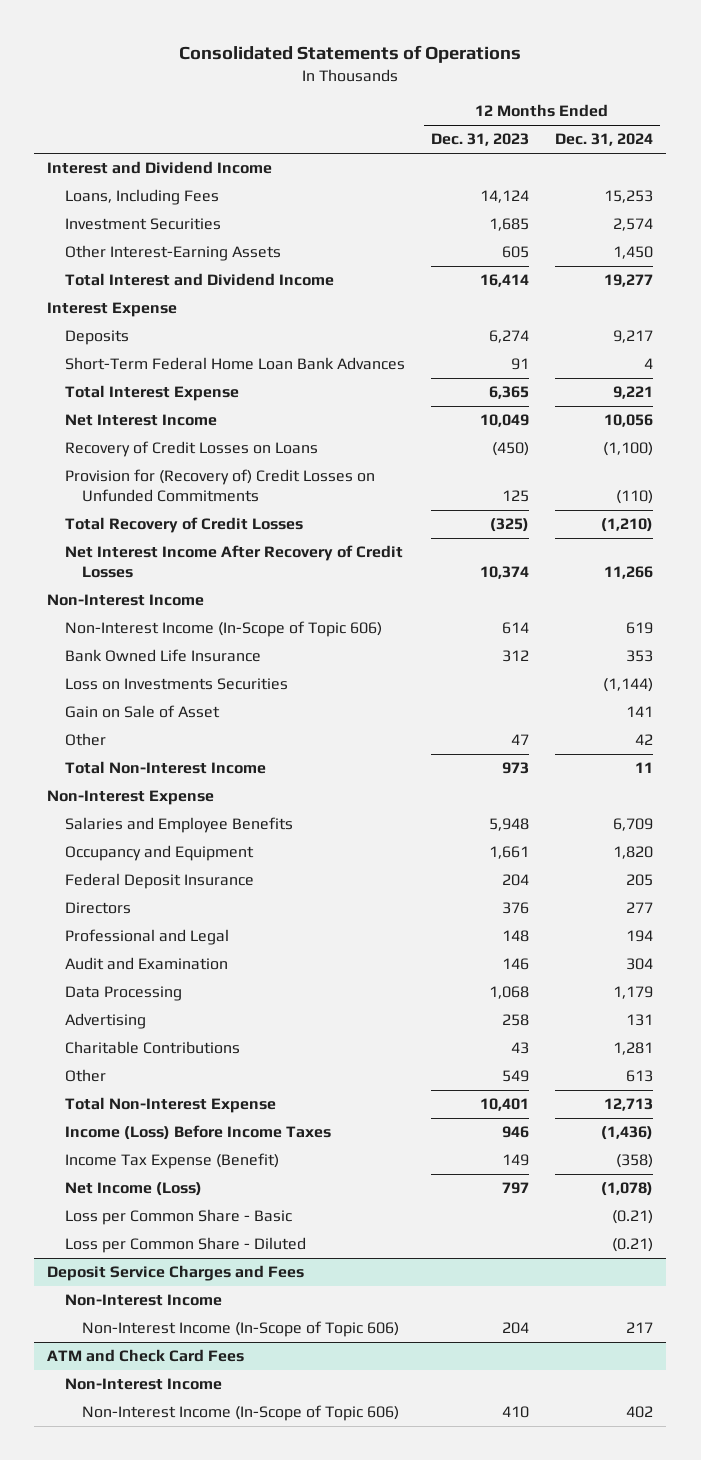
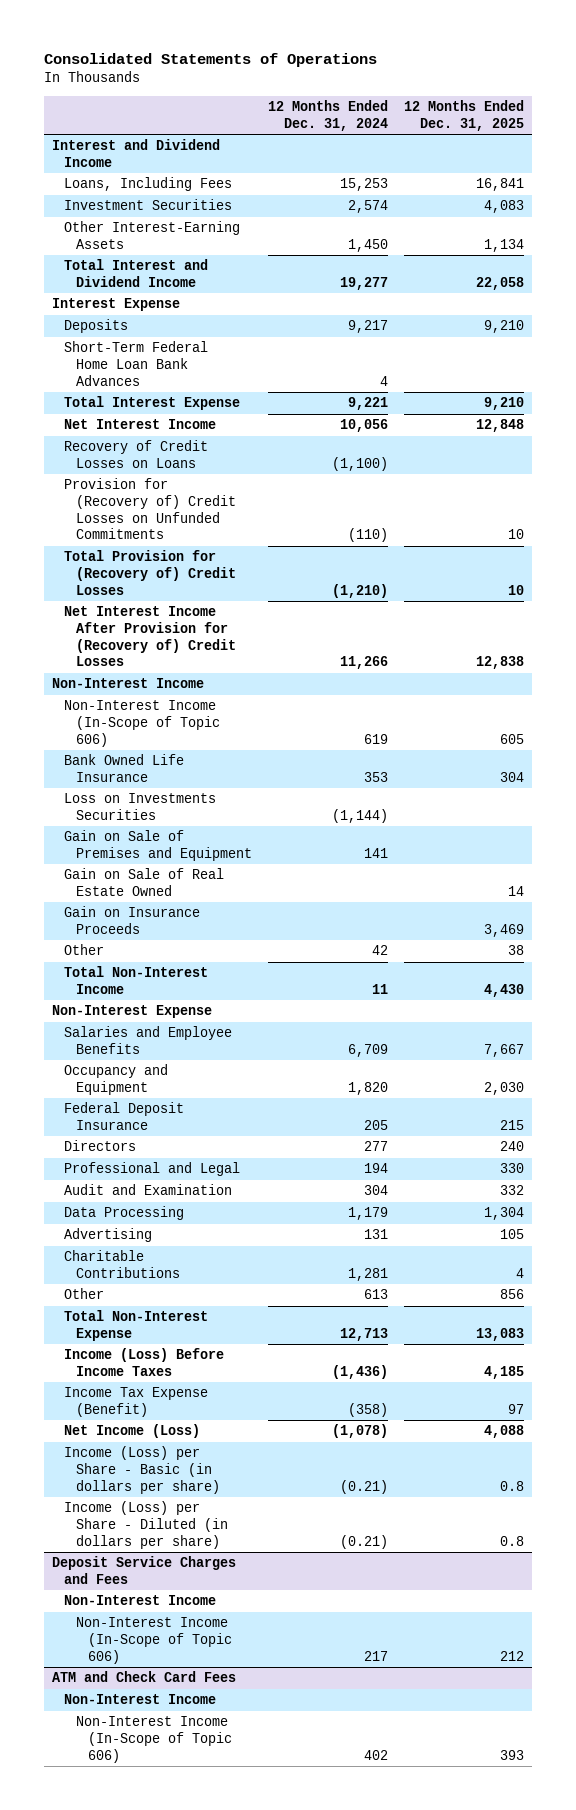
- | 12 Months Ended Dec. 31, 2023 | 12 Months Ended Dec. 31, 2024
+ | 12 Months Ended Dec. 31, 2024 | 12 Months Ended Dec. 31, 2025
- Total Recovery of Credit Losses | (325) | (1,210)
- Net Interest Income After Recovery of Credit Losses | 10,374 | 11,266
+ Total Provision for (Recovery of) Credit Losses | (1,210) | 10
+ Net Interest Income After Provision for (Recovery of) Credit Losses | 11,266 | 12,838
- Gain on Sale of Asset | | 141
+ Gain on Sale of Premises and Equipment | 141 |
+ Gain on Sale of Real Estate Owned | | 14
+ Gain on Insurance Proceeds | | 3,469
- Loss per Common Share - Basic | | (0.21)
- Loss per Common Share - Diluted | | (0.21)
+ Income (Loss) per Share - Basic (in dollars per share) | (0.21) | 0.8
+ Income (Loss) per Share - Diluted (in dollars per share) | (0.21) | 0.8

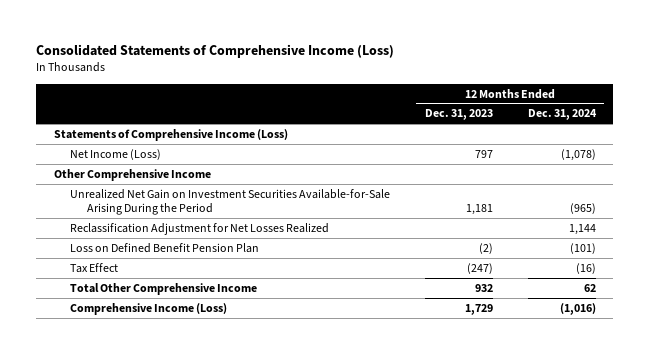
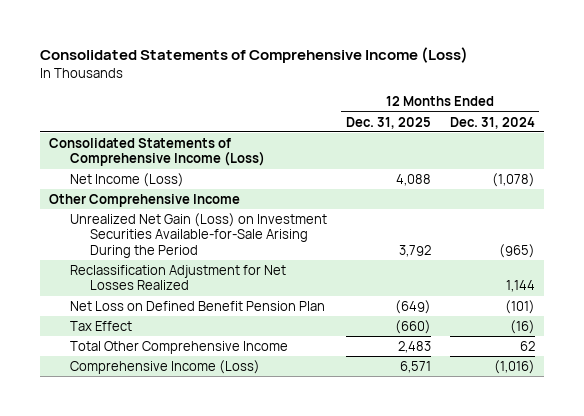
- | 12 Months Ended Dec. 31, 2023 | 12 Months Ended Dec. 31, 2024
+ | 12 Months Ended Dec. 31, 2025 | 12 Months Ended Dec. 31, 2024
- Statements of Comprehensive Income (Loss)
+ Consolidated Statements of Comprehensive Income (Loss)
- Unrealized Net Gain on Investment Securities Available-for-Sale Arising During the Period | 1,181 | (965)
+ Unrealized Net Gain (Loss) on Investment Securities Available-for-Sale Arising During the Period | 3,792 | (965)
- Loss on Defined Benefit Pension Plan | (2) | (101)
+ Net Loss on Defined Benefit Pension Plan | (649) | (101)

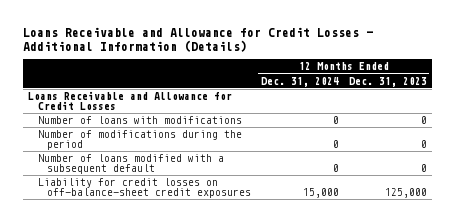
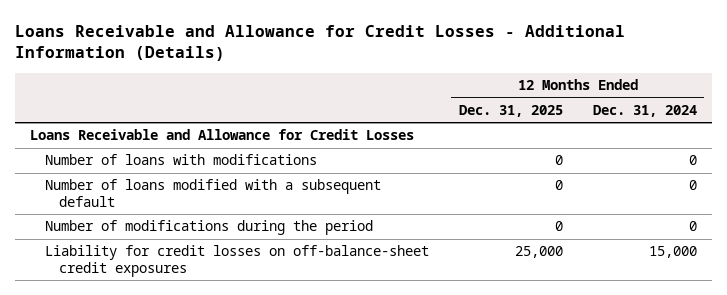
- | 12 Months Ended Dec. 31, 2024 | 12 Months Ended Dec. 31, 2023
+ | 12 Months Ended Dec. 31, 2025 | 12 Months Ended Dec. 31, 2024
moved down: Number of modifications during the period | 0 | 0

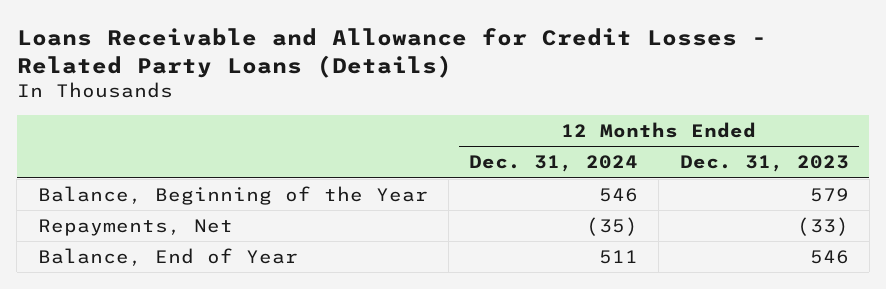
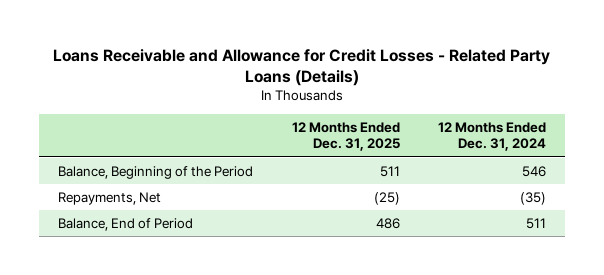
- | 12 Months Ended Dec. 31, 2024 | 12 Months Ended Dec. 31, 2023
+ | 12 Months Ended Dec. 31, 2025 | 12 Months Ended Dec. 31, 2024
- Balance, Beginning of the Year | 546 | 579
+ Balance, Beginning of the Period | 511 | 546
- Balance, End of Year | 511 | 546
+ Balance, End of Period | 486 | 511

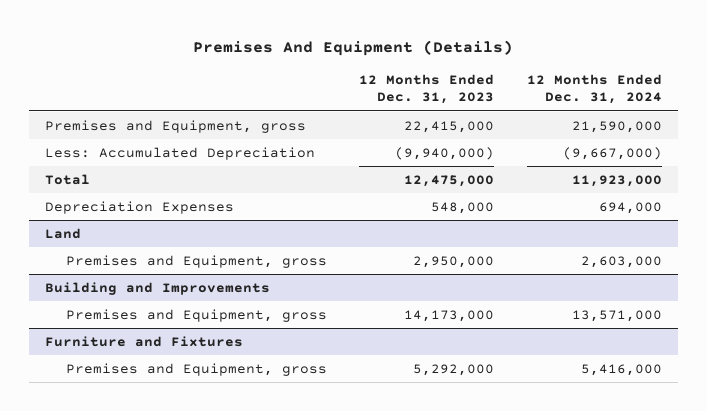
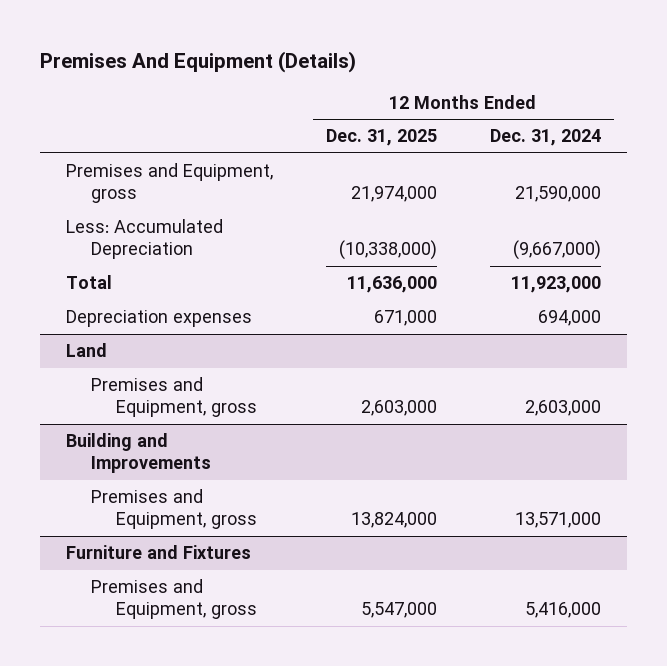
- | 12 Months Ended Dec. 31, 2023 | 12 Months Ended Dec. 31, 2024
+ | 12 Months Ended Dec. 31, 2025 | 12 Months Ended Dec. 31, 2024
- Depreciation Expenses | 548,000 | 694,000
+ Depreciation expenses | 671,000 | 694,000

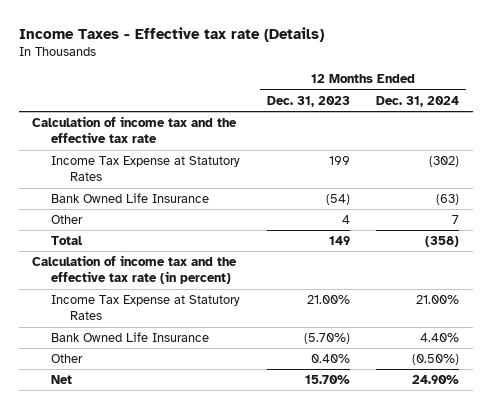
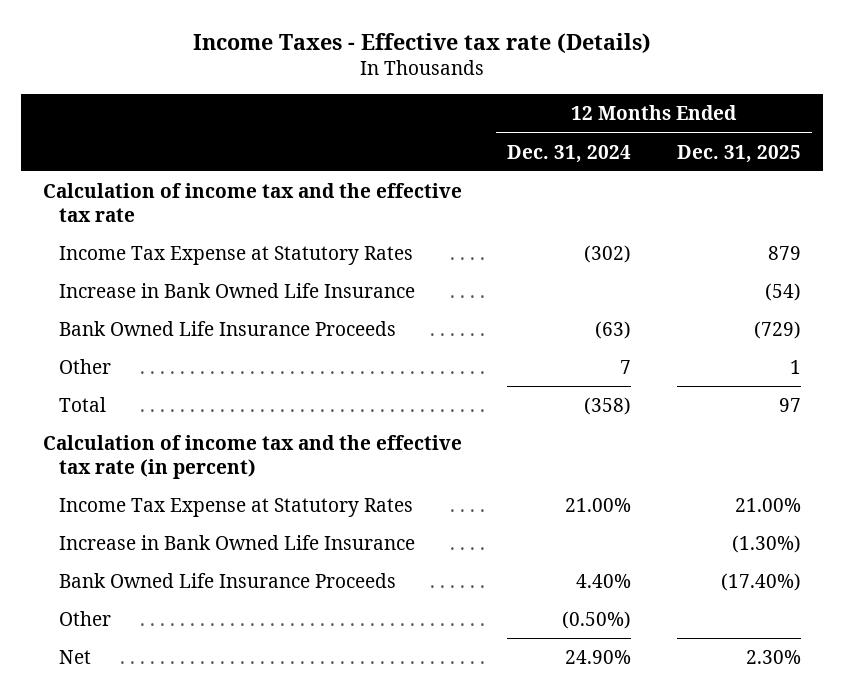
- | 12 Months Ended Dec. 31, 2023 | 12 Months Ended Dec. 31, 2024
+ | 12 Months Ended Dec. 31, 2024 | 12 Months Ended Dec. 31, 2025
- Bank Owned Life Insurance | (54) | (63)
+ Increase in Bank Owned Life Insurance | | (54)
+ Bank Owned Life Insurance Proceeds | (63) | (729)
- Bank Owned Life Insurance | (5.70%) | 4.40%
+ Increase in Bank Owned Life Insurance | | (1.30%)
+ Bank Owned Life Insurance Proceeds | 4.40% | (17.40%)

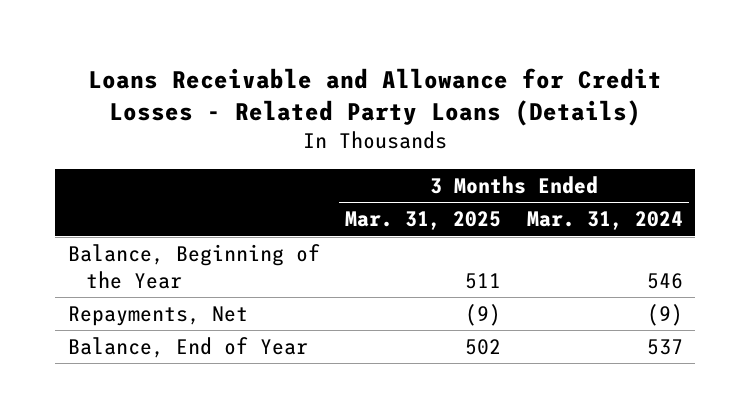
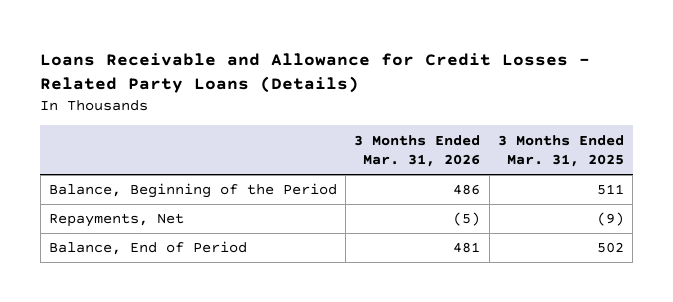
- | 3 Months Ended Mar. 31, 2025 | 3 Months Ended Mar. 31, 2024
+ | 3 Months Ended Mar. 31, 2026 | 3 Months Ended Mar. 31, 2025
- Balance, Beginning of the Year | 511 | 546
+ Balance, Beginning of the Period | 486 | 511
- Balance, End of Year | 502 | 537
+ Balance, End of Period | 481 | 502

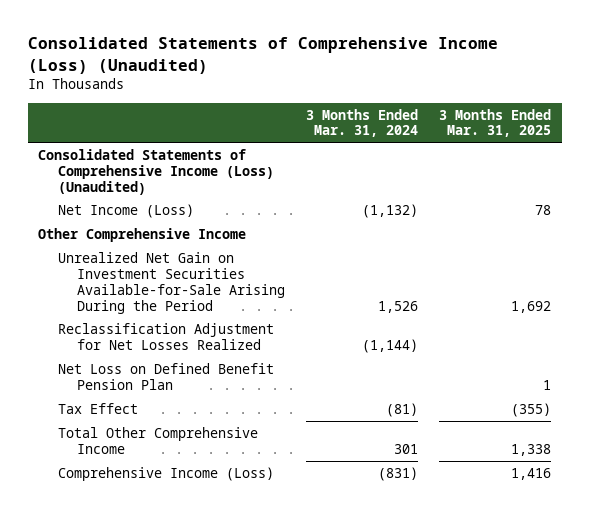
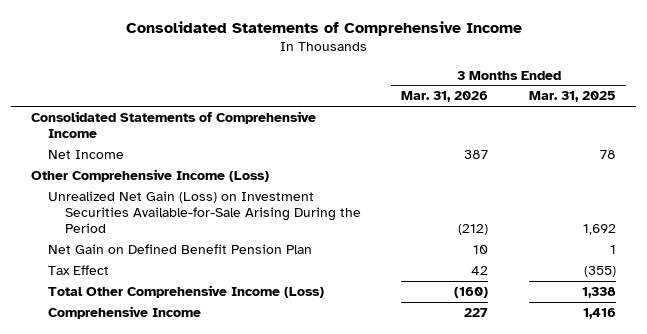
- Consolidated Statements of Comprehensive Income (Loss) (Unaudited)
+ Consolidated Statements of Comprehensive Income
- | 3 Months Ended Mar. 31, 2024 | 3 Months Ended Mar. 31, 2025
+ | 3 Months Ended Mar. 31, 2026 | 3 Months Ended Mar. 31, 2025
- Consolidated Statements of Comprehensive Income (Loss) (Unaudited)
- Net Income (Loss) | (1,132) | 78
- Other Comprehensive Income
- Unrealized Net Gain on Investment Securities Available-for-Sale Arising During the Period | 1,526 | 1,692
- Reclassification Adjustment for Net Losses Realized | (1,144) |
- Net Loss on Defined Benefit Pension Plan | | 1
+ Consolidated Statements of Comprehensive Income
+ Net Income | 387 | 78
+ Other Comprehensive Income (Loss)
+ Unrealized Net Gain (Loss) on Investment Securities Available-for-Sale Arising During the Period | (212) | 1,692
+ Net Gain on Defined Benefit Pension Plan | 10 | 1
- Total Other Comprehensive Income | 301 | 1,338
- Comprehensive Income (Loss) | (831) | 1,416
+ Total Other Comprehensive Income (Loss) | (160) | 1,338
+ Comprehensive Income | 227 | 1,416

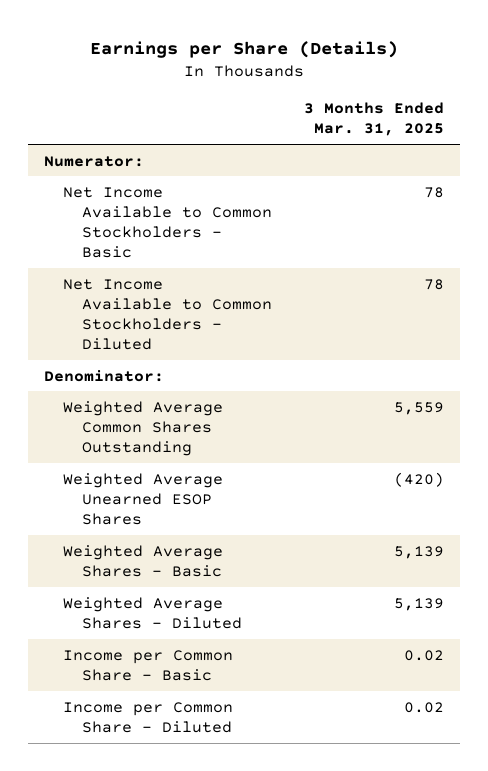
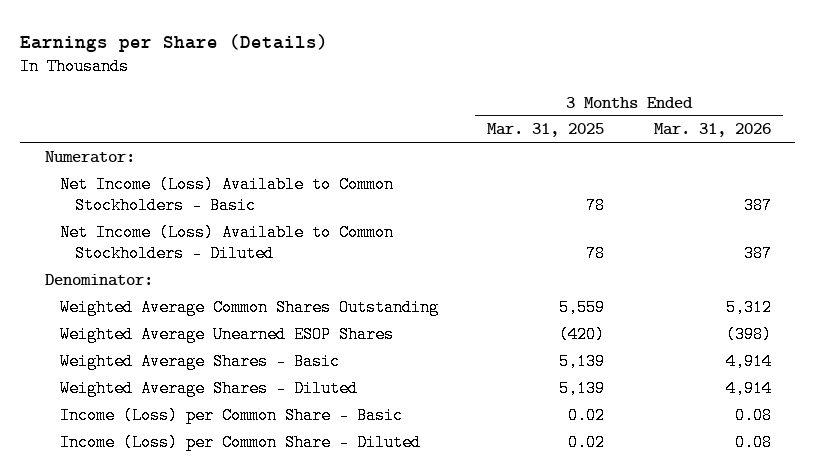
- | 3 Months Ended Mar. 31, 2025
+ | 3 Months Ended Mar. 31, 2025 | 3 Months Ended Mar. 31, 2026
- Net Income Available to Common Stockholders - Basic | 78
- Net Income Available to Common Stockholders - Diluted | 78
+ Net Income (Loss) Available to Common Stockholders - Basic | 78 | 387
+ Net Income (Loss) Available to Common Stockholders - Diluted | 78 | 387
- Income per Common Share - Basic | 0.02
- Income per Common Share - Diluted | 0.02
+ Income (Loss) per Common Share - Basic | 0.02 | 0.08
+ Income (Loss) per Common Share - Diluted | 0.02 | 0.08

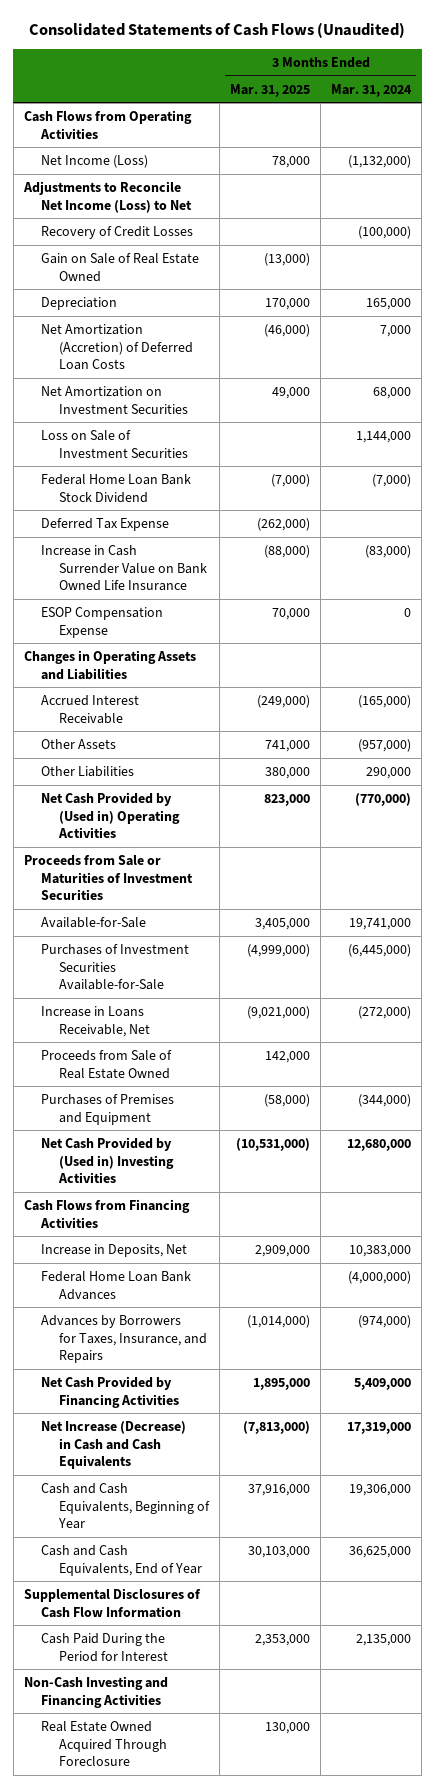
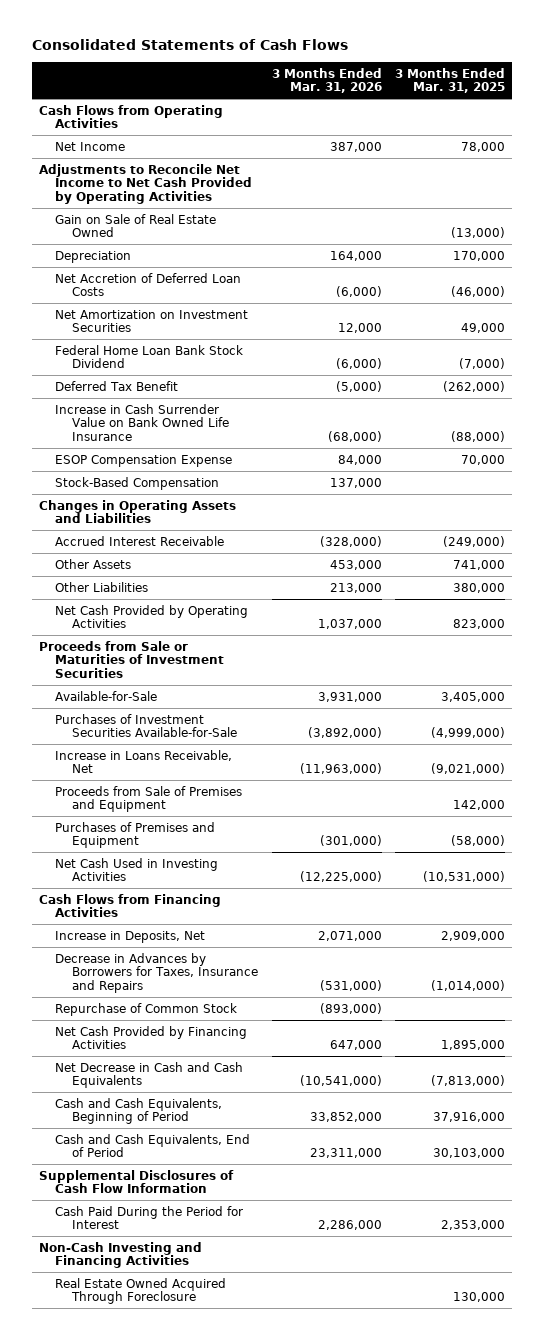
- Consolidated Statements of Cash Flows (Unaudited)
+ Consolidated Statements of Cash Flows
- | 3 Months Ended Mar. 31, 2025 | 3 Months Ended Mar. 31, 2024
+ | 3 Months Ended Mar. 31, 2026 | 3 Months Ended Mar. 31, 2025
- Net Income (Loss) | 78,000 | (1,132,000)
- Adjustments to Reconcile Net Income (Loss) to Net
- Recovery of Credit Losses | | (100,000)
+ Net Income | 387,000 | 78,000
+ Adjustments to Reconcile Net Income to Net Cash Provided by Operating Activities
- Net Amortization (Accretion) of Deferred Loan Costs | (46,000) | 7,000
+ Net Accretion of Deferred Loan Costs | (6,000) | (46,000)
- Loss on Sale of Investment Securities | | 1,144,000
- Deferred Tax Expense | (262,000) |
+ Deferred Tax Benefit | (5,000) | (262,000)
+ Stock-Based Compensation | 137,000 |
- Net Cash Provided by (Used in) Operating Activities | 823,000 | (770,000)
+ Net Cash Provided by Operating Activities | 1,037,000 | 823,000
- Proceeds from Sale of Real Estate Owned | 142,000 |
+ Proceeds from Sale of Premises and Equipment | | 142,000
- Net Cash Provided by (Used in) Investing Activities | (10,531,000) | 12,680,000
+ Net Cash Used in Investing Activities | (12,225,000) | (10,531,000)
- Federal Home Loan Bank Advances | | (4,000,000)
- Advances by Borrowers for Taxes, Insurance, and Repairs | (1,014,000) | (974,000)
+ Decrease in Advances by Borrowers for Taxes, Insurance and Repairs | (531,000) | (1,014,000)
+ Repurchase of Common Stock | (893,000) |
- Net Increase (Decrease) in Cash and Cash Equivalents | (7,813,000) | 17,319,000
- Cash and Cash Equivalents, Beginning of Year | 37,916,000 | 19,306,000
- Cash and Cash Equivalents, End of Year | 30,103,000 | 36,625,000
+ Net Decrease in Cash and Cash Equivalents | (10,541,000) | (7,813,000)
+ Cash and Cash Equivalents, Beginning of Period | 33,852,000 | 37,916,000
+ Cash and Cash Equivalents, End of Period | 23,311,000 | 30,103,000

